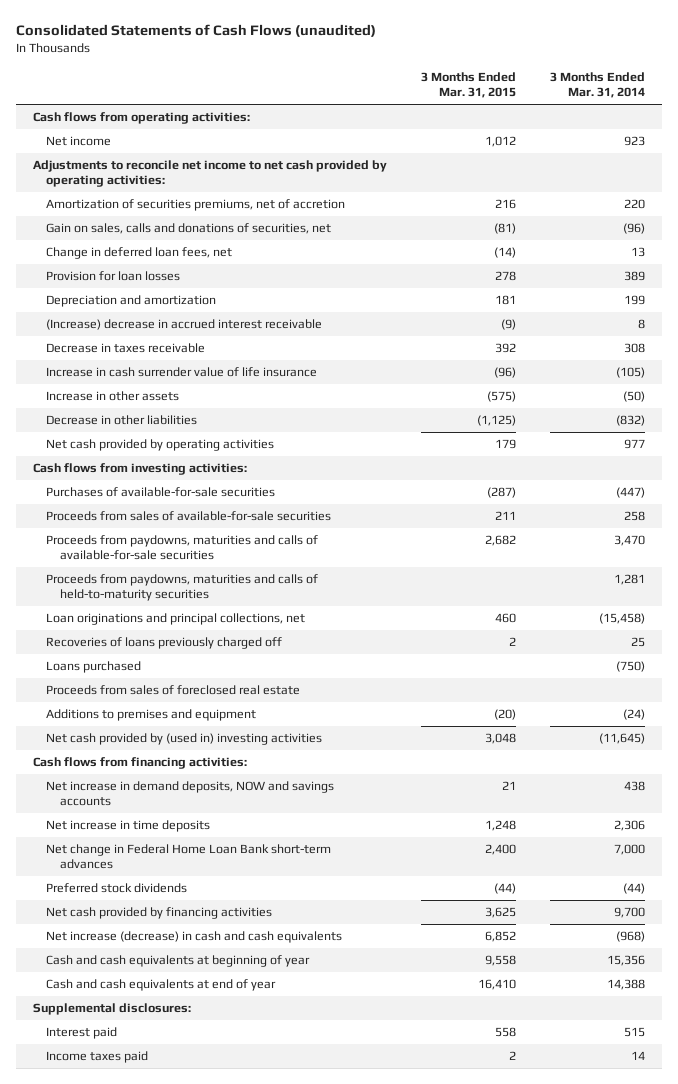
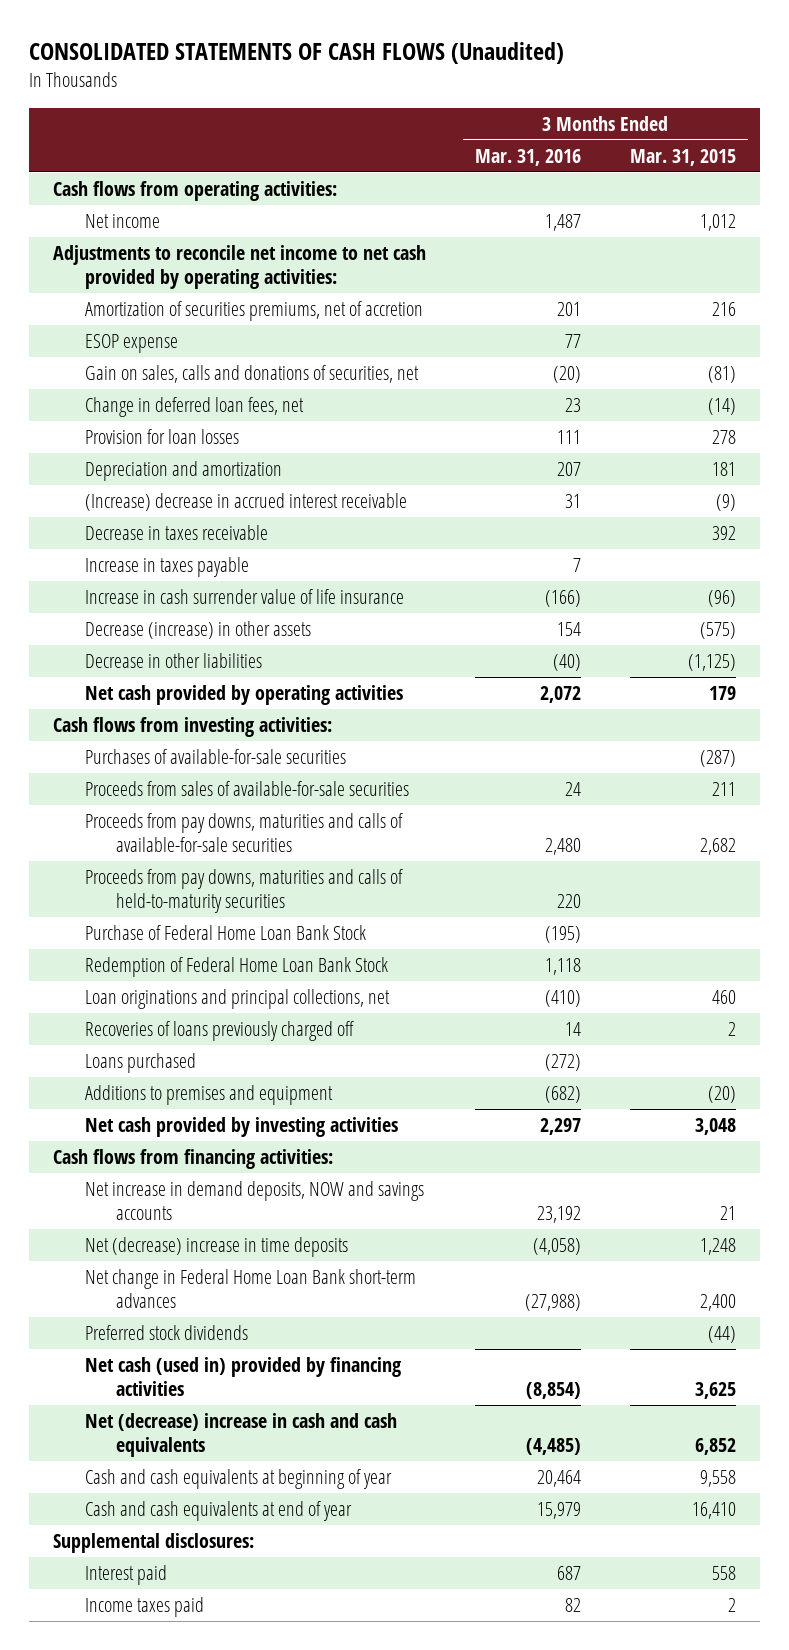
- Consolidated Statements of Cash Flows (unaudited)
+ CONSOLIDATED STATEMENTS OF CASH FLOWS (Unaudited)
- | 3 Months Ended Mar. 31, 2015 | 3 Months Ended Mar. 31, 2014
+ | 3 Months Ended Mar. 31, 2016 | 3 Months Ended Mar. 31, 2015
+ ESOP expense | 77 |
+ Increase in taxes payable | 7 |
- Increase in other assets | (575) | (50)
+ Decrease (increase) in other assets | 154 | (575)
- Proceeds from paydowns, maturities and calls of available-for-sale securities | 2,682 | 3,470
- Proceeds from paydowns, maturities and calls of held-to-maturity securities | | 1,281
+ Proceeds from pay downs, maturities and calls of available-for-sale securities | 2,480 | 2,682
+ Proceeds from pay downs, maturities and calls of held-to-maturity securities | 220 |
+ Purchase of Federal Home Loan Bank Stock | (195) |
+ Redemption of Federal Home Loan Bank Stock | 1,118 |
- Proceeds from sales of foreclosed real estate
- Net cash provided by (used in) investing activities | 3,048 | (11,645)
+ Net cash provided by investing activities | 2,297 | 3,048
- Net increase in time deposits | 1,248 | 2,306
+ Net (decrease) increase in time deposits | (4,058) | 1,248
- Net cash provided by financing activities | 3,625 | 9,700
- Net increase (decrease) in cash and cash equivalents | 6,852 | (968)
+ Net cash (used in) provided by financing activities | (8,854) | 3,625
+ Net (decrease) increase in cash and cash equivalents | (4,485) | 6,852

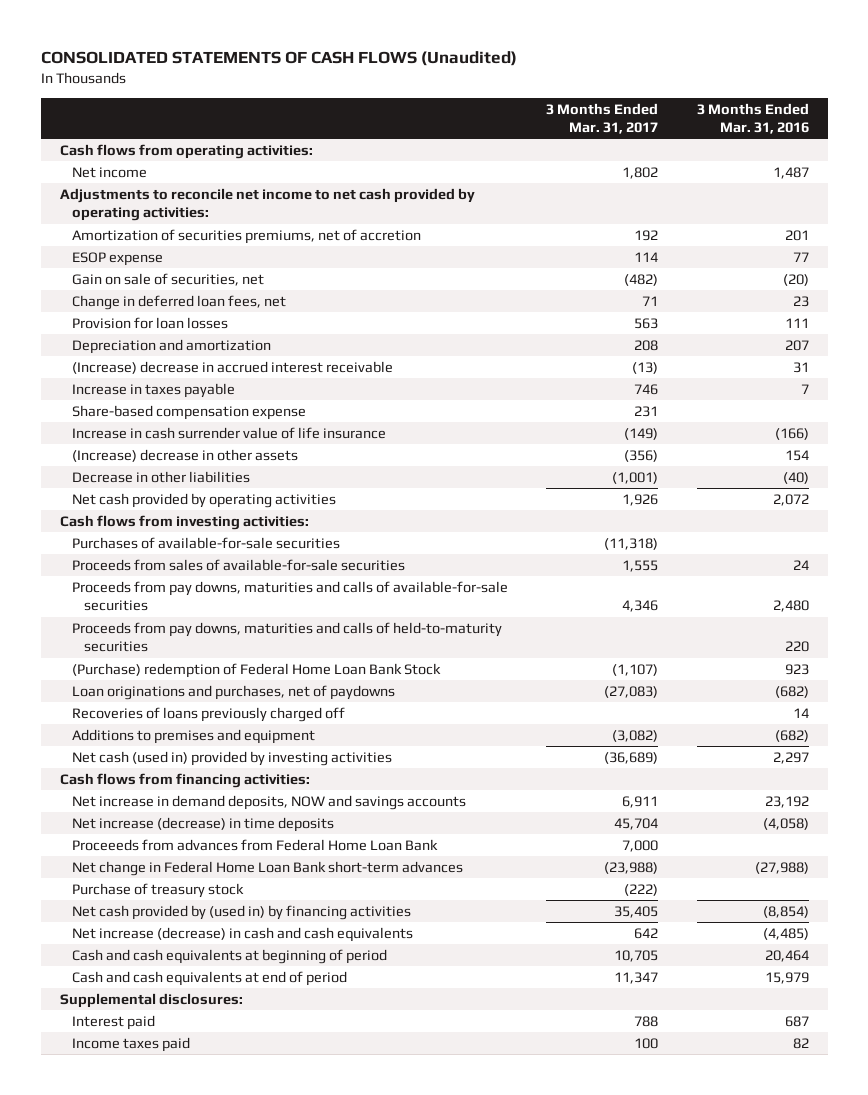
- | 3 Months Ended Mar. 31, 2016 | 3 Months Ended Mar. 31, 2015
+ | 3 Months Ended Mar. 31, 2017 | 3 Months Ended Mar. 31, 2016
- Gain on sales, calls and donations of securities, net | (20) | (81)
+ Gain on sale of securities, net | (482) | (20)
- Decrease in taxes receivable | | 392
+ Share-based compensation expense | 231 |
- Decrease (increase) in other assets | 154 | (575)
+ (Increase) decrease in other assets | (356) | 154
- Purchase of Federal Home Loan Bank Stock | (195) |
- Redemption of Federal Home Loan Bank Stock | 1,118 |
- Loan originations and principal collections, net | (410) | 460
+ (Purchase) redemption of Federal Home Loan Bank Stock | (1,107) | 923
+ Loan originations and purchases, net of paydowns | (27,083) | (682)
- Loans purchased | (272) |
- Net cash provided by investing activities | 2,297 | 3,048
+ Net cash (used in) provided by investing activities | (36,689) | 2,297
- Net (decrease) increase in time deposits | (4,058) | 1,248
+ Net increase (decrease) in time deposits | 45,704 | (4,058)
+ Proceeeds from advances from Federal Home Loan Bank | 7,000 |
- Preferred stock dividends | | (44)
- Net cash (used in) provided by financing activities | (8,854) | 3,625
- Net (decrease) increase in cash and cash equivalents | (4,485) | 6,852
- Cash and cash equivalents at beginning of year | 20,464 | 9,558
- Cash and cash equivalents at end of year | 15,979 | 16,410
+ Purchase of treasury stock | (222) |
+ Net cash provided by (used in) by financing activities | 35,405 | (8,854)
+ Net increase (decrease) in cash and cash equivalents | 642 | (4,485)
+ Cash and cash equivalents at beginning of period | 10,705 | 20,464
+ Cash and cash equivalents at end of period | 11,347 | 15,979

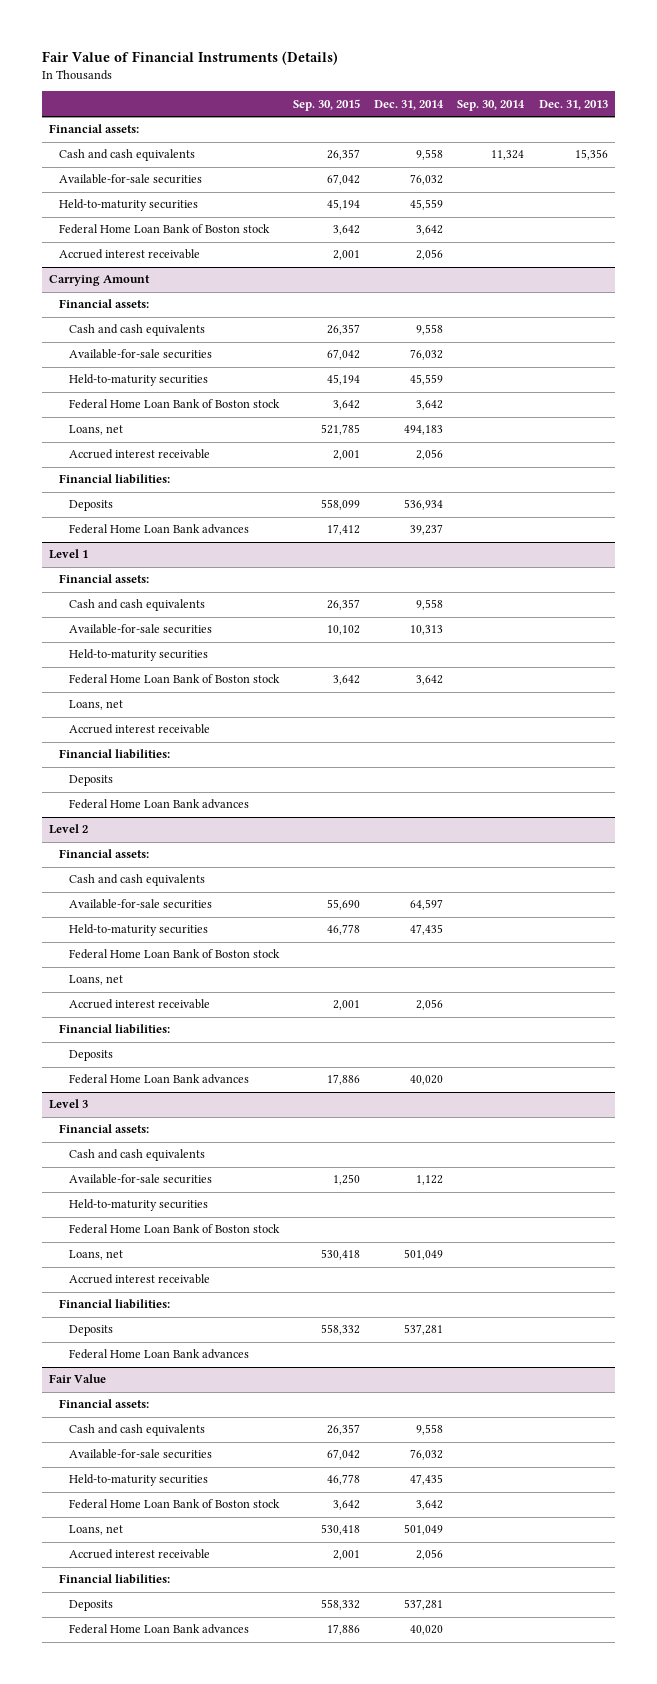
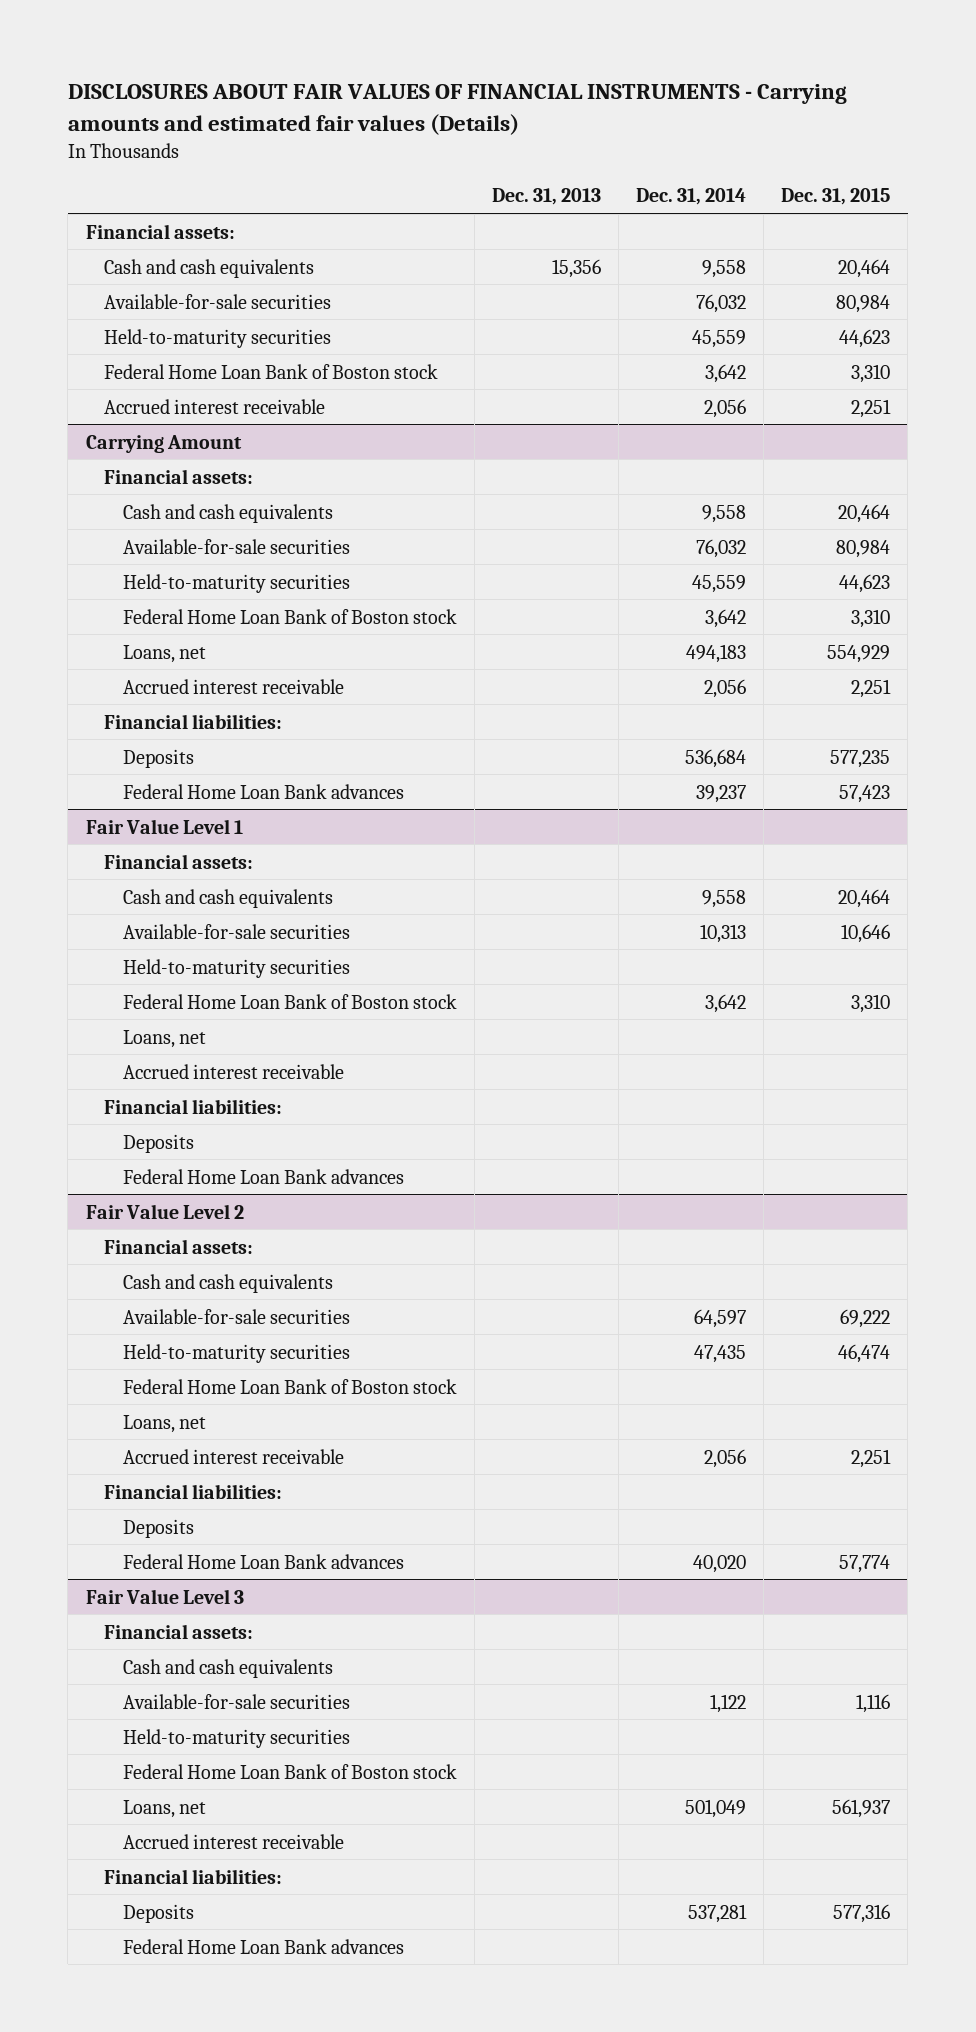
- Fair Value of Financial Instruments (Details)
+ DISCLOSURES ABOUT FAIR VALUES OF FINANCIAL INSTRUMENTS - Carrying amounts and estimated fair values (Details)
- | Sep. 30, 2015 | Dec. 31, 2014 | Sep. 30, 2014 | Dec. 31, 2013
+ | Dec. 31, 2013 | Dec. 31, 2014 | Dec. 31, 2015
@ Carrying Amount
- Deposits | 558,099 | 536,934 | |
+ Deposits | | 536,684 | 577,235
- Level 1
+ Fair Value Level 1
- Level 2
+ Fair Value Level 2
- Level 3
+ Fair Value Level 3
- Fair Value
- Financial assets:
- Cash and cash equivalents | 26,357 | 9,558 | |
- Available-for-sale securities | 67,042 | 76,032 | |
- Held-to-maturity securities | 46,778 | 47,435 | |
- Federal Home Loan Bank of Boston stock | 3,642 | 3,642 | |
- Loans, net | 530,418 | 501,049 | |
- Accrued interest receivable | 2,001 | 2,056 | |
- Financial liabilities:
- Deposits | 558,332 | 537,281 | |
- Federal Home Loan Bank advances | 17,886 | 40,020 | |

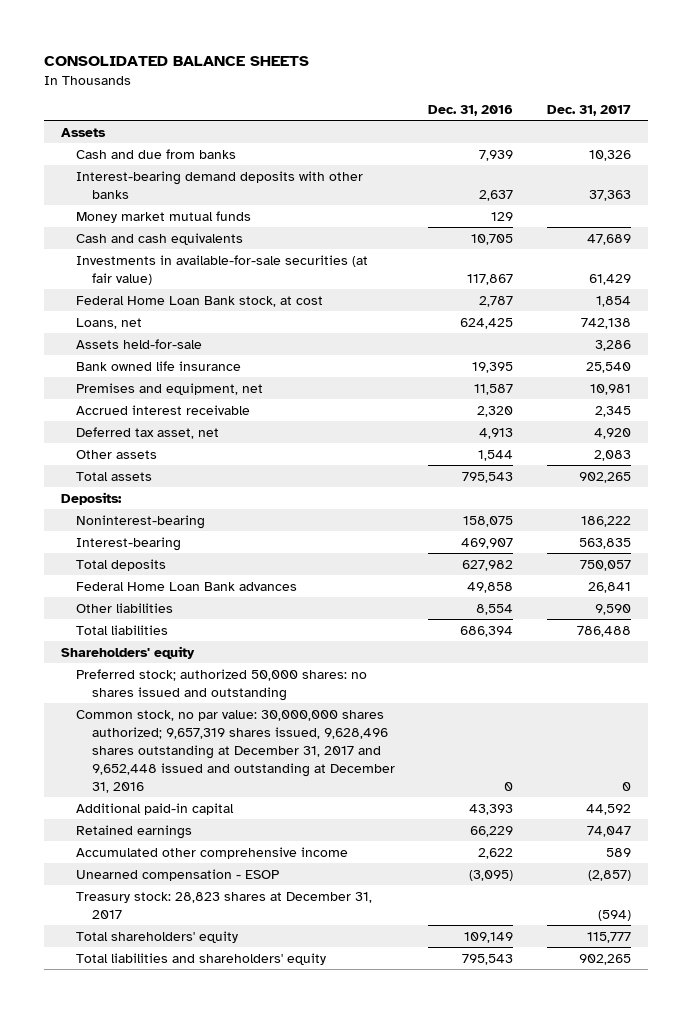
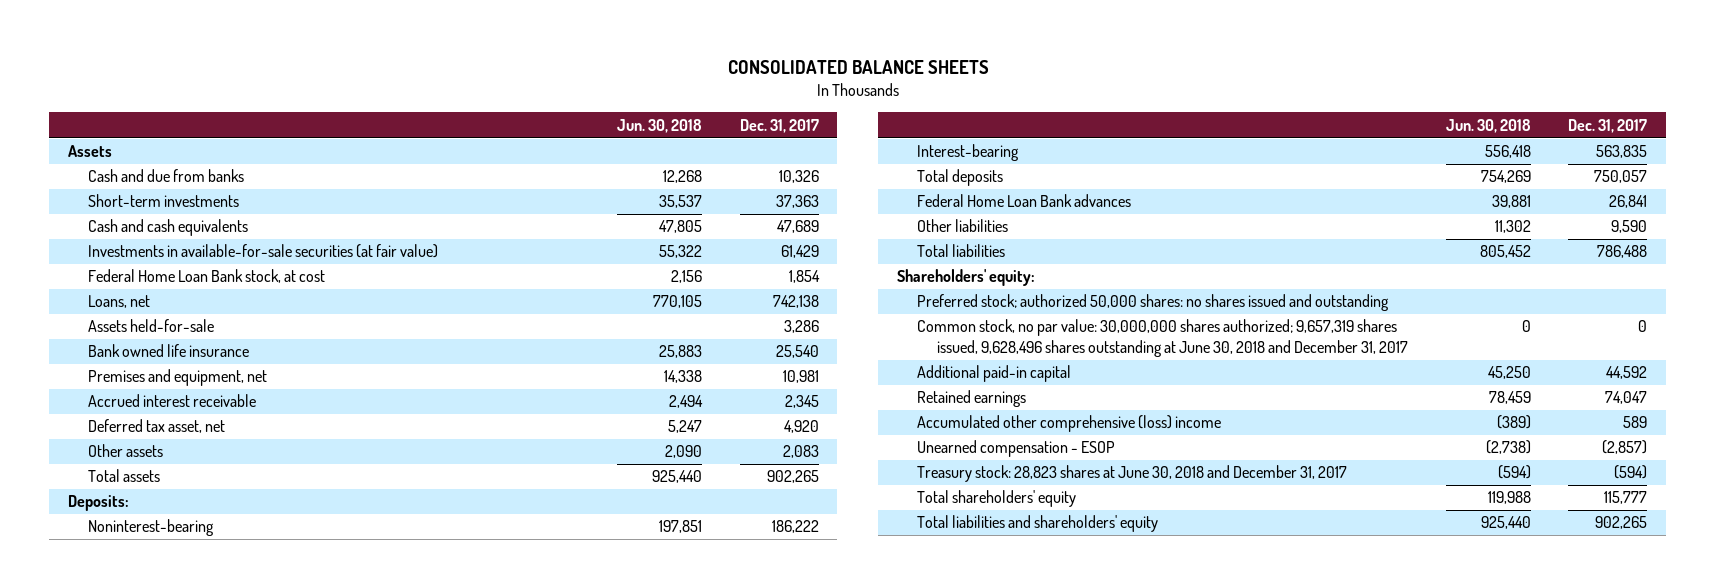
- | Dec. 31, 2016 | Dec. 31, 2017
+ | Jun. 30, 2018 | Dec. 31, 2017
- Interest-bearing demand deposits with other banks | 2,637 | 37,363
- Money market mutual funds | 129 |
+ Short-term investments | 35,537 | 37,363
- Shareholders' equity
+ Shareholders' equity:
- Common stock, no par value: 30,000,000 shares authorized; 9,657,319 shares issued, 9,628,496 shares outstanding at December 31, 2017 and 9,652,448 issued and outstanding at December 31, 2016 | 0 | 0
+ Common stock, no par value: 30,000,000 shares authorized; 9,657,319 shares issued, 9,628,496 shares outstanding at June 30, 2018 and December 31, 2017 | 0 | 0
- Accumulated other comprehensive income | 2,622 | 589
+ Accumulated other comprehensive (loss) income | (389) | 589
- Treasury stock: 28,823 shares at December 31, 2017 | | (594)
+ Treasury stock: 28,823 shares at June 30, 2018 and December 31, 2017 | (594) | (594)

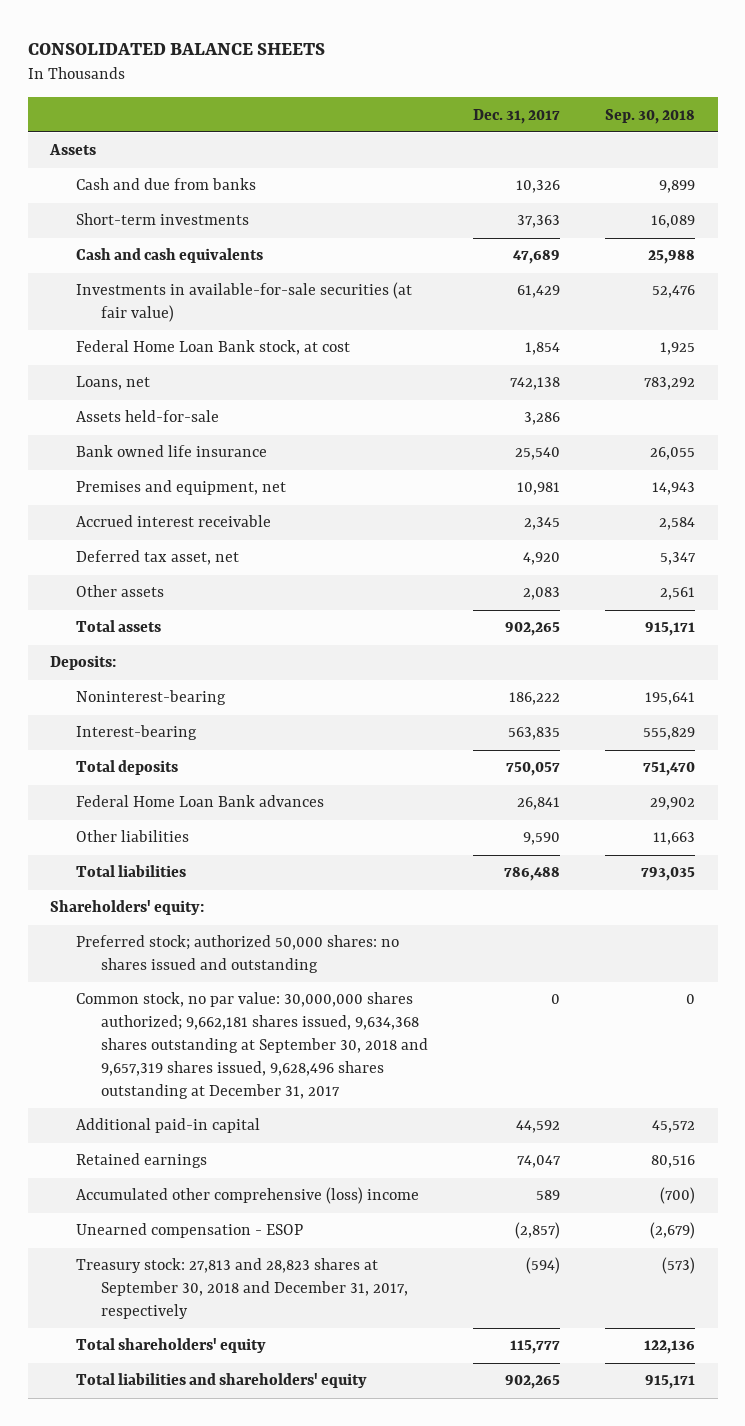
- | Jun. 30, 2018 | Dec. 31, 2017
+ | Dec. 31, 2017 | Sep. 30, 2018
- Common stock, no par value: 30,000,000 shares authorized; 9,657,319 shares issued, 9,628,496 shares outstanding at June 30, 2018 and December 31, 2017 | 0 | 0
+ Common stock, no par value: 30,000,000 shares authorized; 9,662,181 shares issued, 9,634,368 shares outstanding at September 30, 2018 and 9,657,319 shares issued, 9,628,496 shares outstanding at December 31, 2017 | 0 | 0
- Treasury stock: 28,823 shares at June 30, 2018 and December 31, 2017 | (594) | (594)
+ Treasury stock: 27,813 and 28,823 shares at September 30, 2018 and December 31, 2017, respectively | (594) | (573)

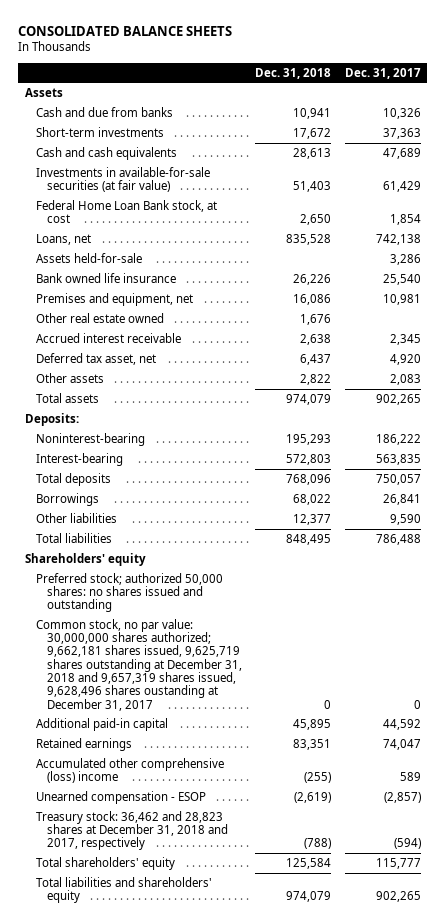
- | Dec. 31, 2017 | Sep. 30, 2018
+ | Dec. 31, 2018 | Dec. 31, 2017
+ Other real estate owned | 1,676 |
- Federal Home Loan Bank advances | 26,841 | 29,902
+ Borrowings | 68,022 | 26,841
- Shareholders' equity:
+ Shareholders' equity
- Common stock, no par value: 30,000,000 shares authorized; 9,662,181 shares issued, 9,634,368 shares outstanding at September 30, 2018 and 9,657,319 shares issued, 9,628,496 shares outstanding at December 31, 2017 | 0 | 0
+ Common stock, no par value: 30,000,000 shares authorized; 9,662,181 shares issued, 9,625,719 shares outstanding at December 31, 2018 and 9,657,319 shares issued, 9,628,496 shares oustanding at December 31, 2017 | 0 | 0
- Treasury stock: 27,813 and 28,823 shares at September 30, 2018 and December 31, 2017, respectively | (594) | (573)
+ Treasury stock: 36,462 and 28,823 shares at December 31, 2018 and 2017, respectively | (788) | (594)

